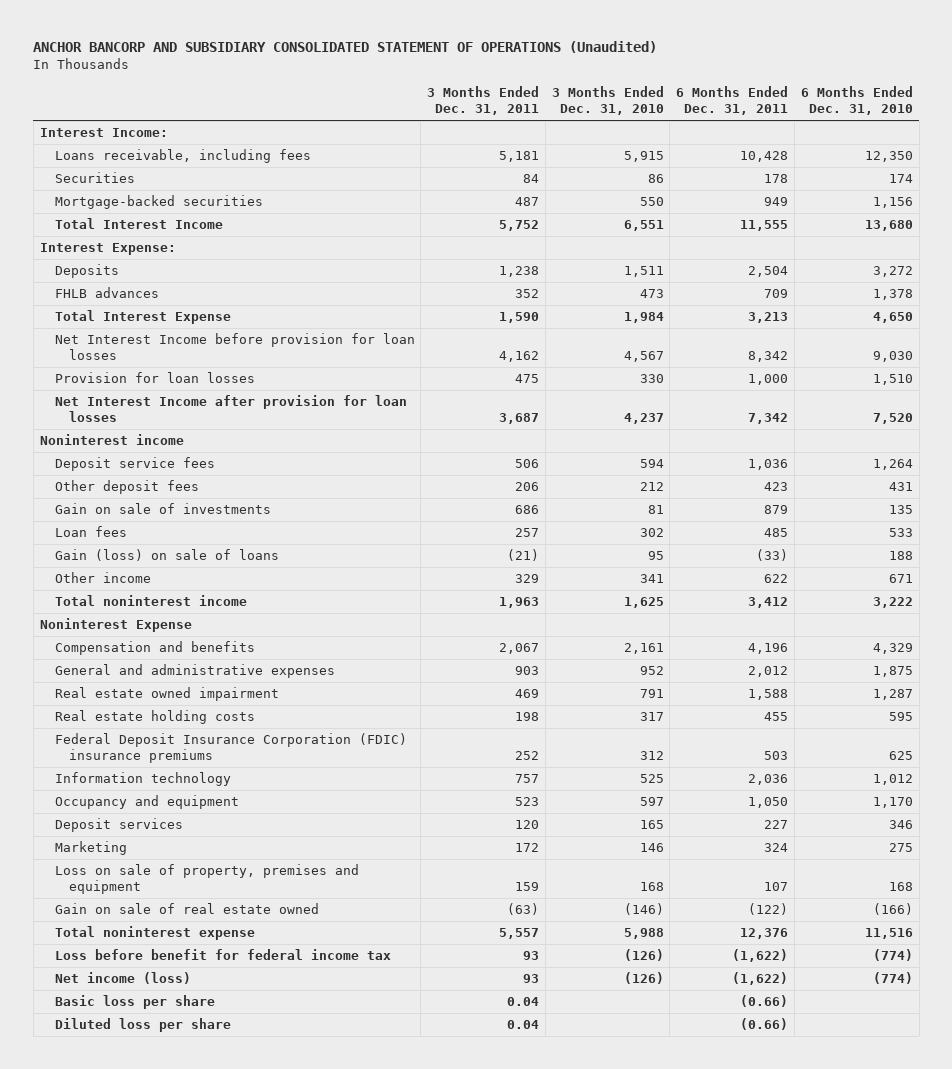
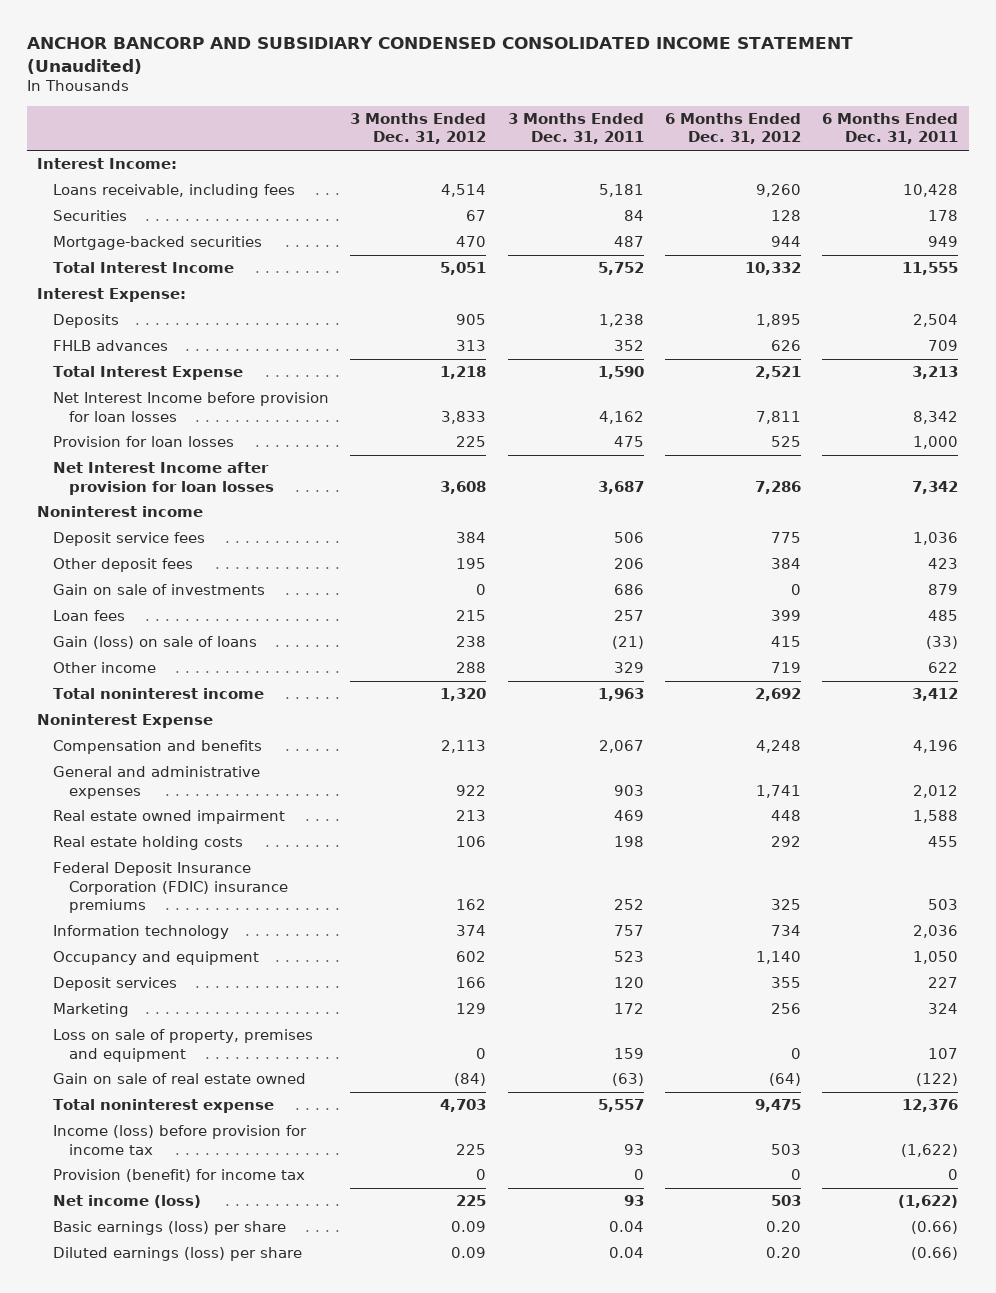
- ANCHOR BANCORP AND SUBSIDIARY CONSOLIDATED STATEMENT OF OPERATIONS (Unaudited)
+ ANCHOR BANCORP AND SUBSIDIARY CONDENSED CONSOLIDATED INCOME STATEMENT (Unaudited)
- | 3 Months Ended Dec. 31, 2011 | 3 Months Ended Dec. 31, 2010 | 6 Months Ended Dec. 31, 2011 | 6 Months Ended Dec. 31, 2010
+ | 3 Months Ended Dec. 31, 2012 | 3 Months Ended Dec. 31, 2011 | 6 Months Ended Dec. 31, 2012 | 6 Months Ended Dec. 31, 2011
- Loss before benefit for federal income tax | 93 | (126) | (1,622) | (774)
+ Income (loss) before provision for income tax | 225 | 93 | 503 | (1,622)
+ Provision (benefit) for income tax | 0 | 0 | 0 | 0
- Basic loss per share | 0.04 | | (0.66) |
- Diluted loss per share | 0.04 | | (0.66) |
+ Basic earnings (loss) per share | 0.09 | 0.04 | 0.20 | (0.66)
+ Diluted earnings (loss) per share | 0.09 | 0.04 | 0.20 | (0.66)

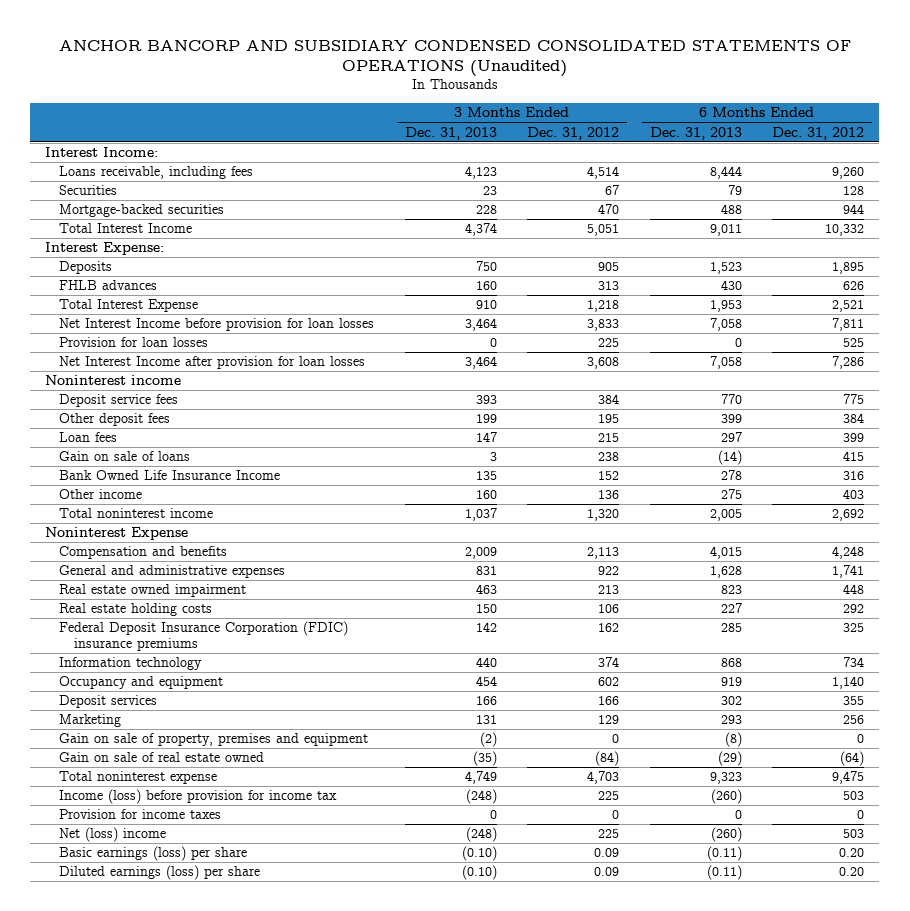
- ANCHOR BANCORP AND SUBSIDIARY CONDENSED CONSOLIDATED INCOME STATEMENT (Unaudited)
+ ANCHOR BANCORP AND SUBSIDIARY CONDENSED CONSOLIDATED STATEMENTS OF OPERATIONS (Unaudited)
- | 3 Months Ended Dec. 31, 2012 | 3 Months Ended Dec. 31, 2011 | 6 Months Ended Dec. 31, 2012 | 6 Months Ended Dec. 31, 2011
+ | 3 Months Ended Dec. 31, 2013 | 3 Months Ended Dec. 31, 2012 | 6 Months Ended Dec. 31, 2013 | 6 Months Ended Dec. 31, 2012
- Gain on sale of investments | 0 | 686 | 0 | 879
- Gain (loss) on sale of loans | 238 | (21) | 415 | (33)
- Other income | 288 | 329 | 719 | 622
+ Gain on sale of loans | 3 | 238 | (14) | 415
+ Bank Owned Life Insurance Income | 135 | 152 | 278 | 316
+ Other income | 160 | 136 | 275 | 403
- Loss on sale of property, premises and equipment | 0 | 159 | 0 | 107
+ Gain on sale of property, premises and equipment | (2) | 0 | (8) | 0
- Provision (benefit) for income tax | 0 | 0 | 0 | 0
- Net income (loss) | 225 | 93 | 503 | (1,622)
+ Provision for income taxes | 0 | 0 | 0 | 0
+ Net (loss) income | (248) | 225 | (260) | 503

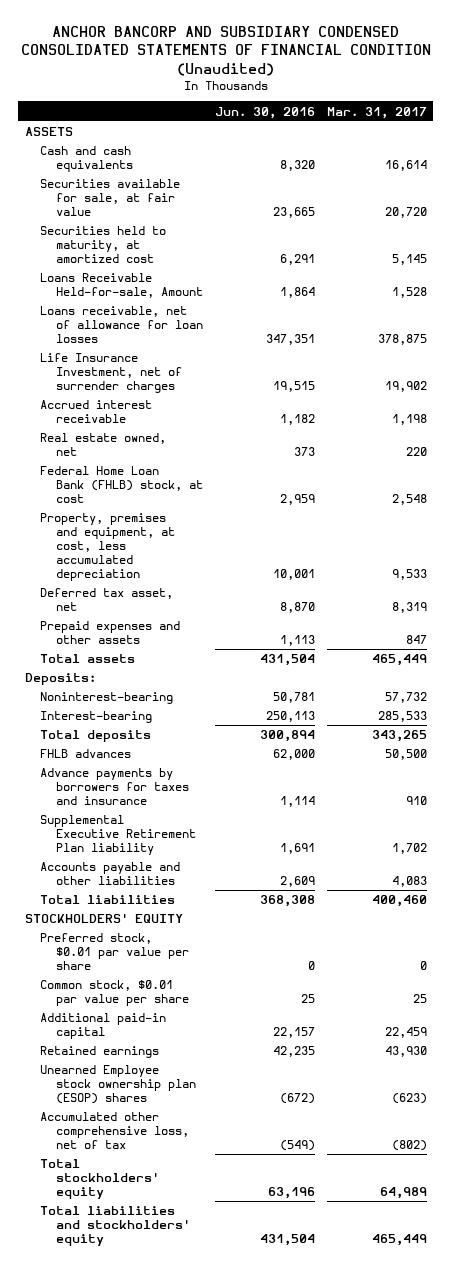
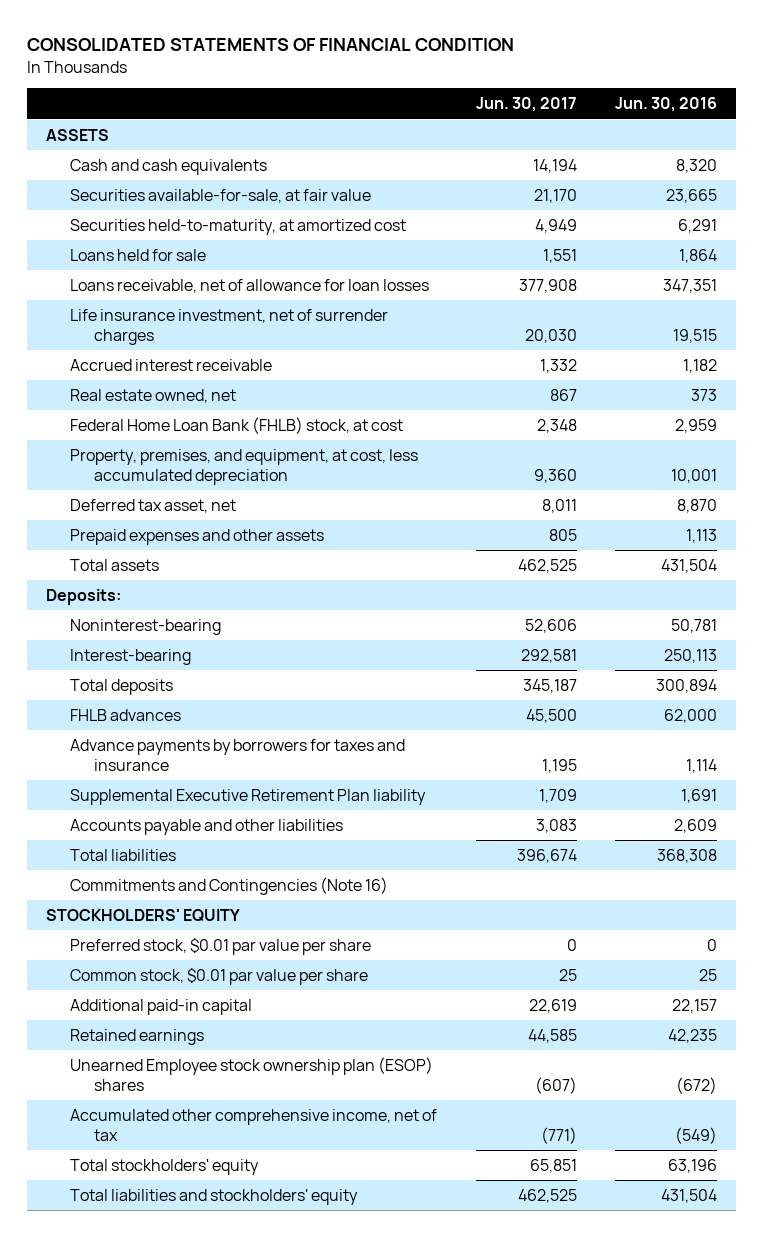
- ANCHOR BANCORP AND SUBSIDIARY CONDENSED CONSOLIDATED STATEMENTS OF FINANCIAL CONDITION (Unaudited)
+ CONSOLIDATED STATEMENTS OF FINANCIAL CONDITION
- | Jun. 30, 2016 | Mar. 31, 2017
+ | Jun. 30, 2017 | Jun. 30, 2016
- Securities available for sale, at fair value | 23,665 | 20,720
- Securities held to maturity, at amortized cost | 6,291 | 5,145
- Loans Receivable Held-for-sale, Amount | 1,864 | 1,528
+ Securities available-for-sale, at fair value | 21,170 | 23,665
+ Securities held-to-maturity, at amortized cost | 4,949 | 6,291
+ Loans held for sale | 1,551 | 1,864
- Life Insurance Investment, net of surrender charges | 19,515 | 19,902
+ Life insurance investment, net of surrender charges | 20,030 | 19,515
- Property, premises and equipment, at cost, less accumulated depreciation | 10,001 | 9,533
+ Property, premises, and equipment, at cost, less accumulated depreciation | 9,360 | 10,001
+ Commitments and Contingencies (Note 16)
- Accumulated other comprehensive loss, net of tax | (549) | (802)
+ Accumulated other comprehensive income, net of tax | (771) | (549)

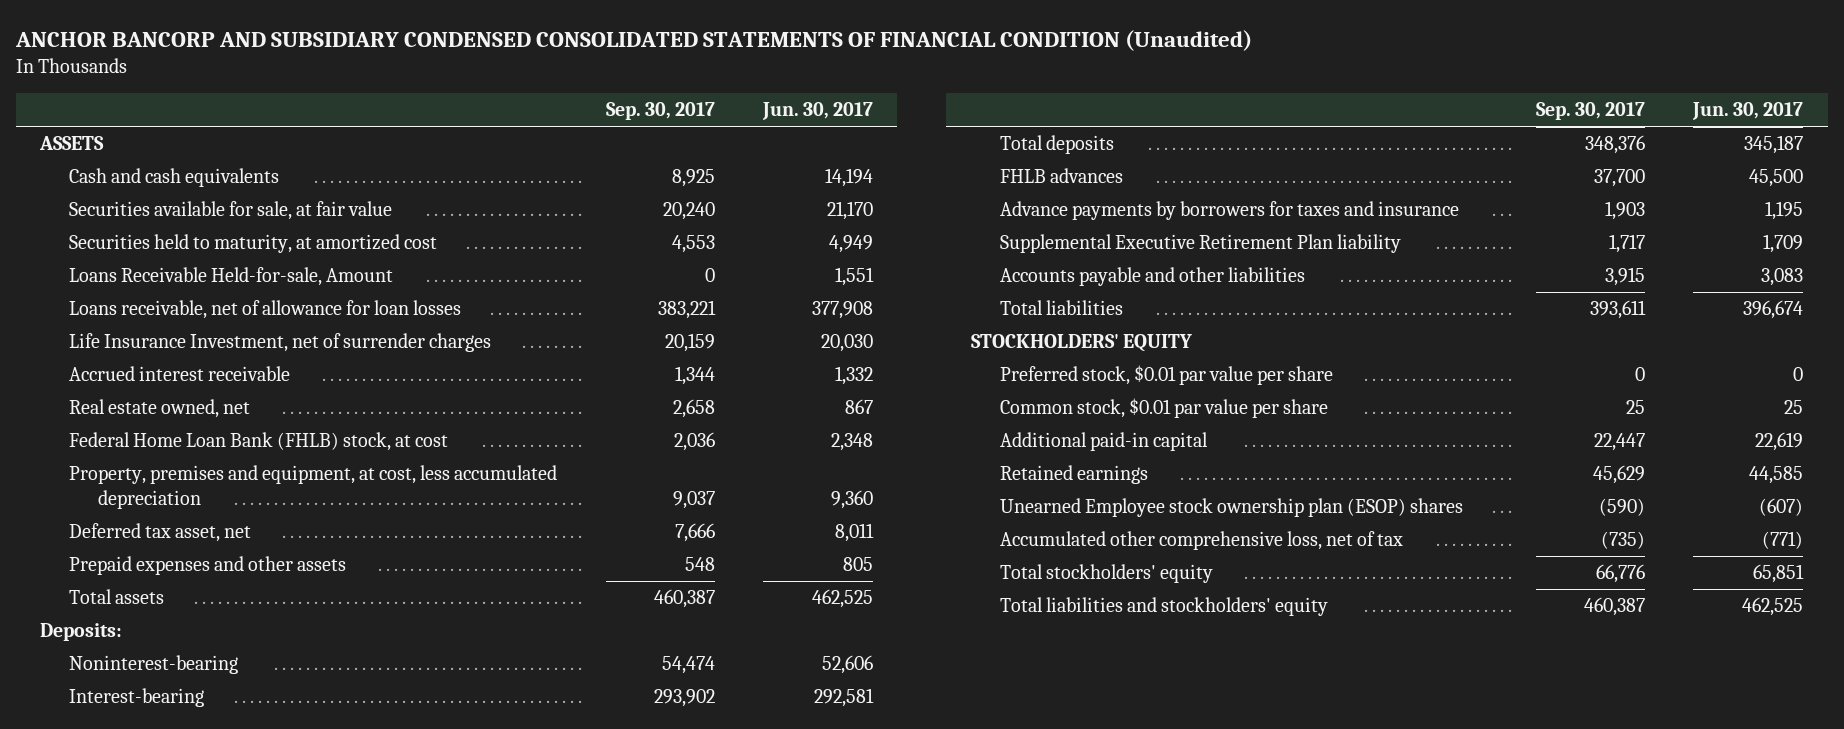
- CONSOLIDATED STATEMENTS OF FINANCIAL CONDITION
+ ANCHOR BANCORP AND SUBSIDIARY CONDENSED CONSOLIDATED STATEMENTS OF FINANCIAL CONDITION (Unaudited)
- | Jun. 30, 2017 | Jun. 30, 2016
+ | Sep. 30, 2017 | Jun. 30, 2017
- Securities available-for-sale, at fair value | 21,170 | 23,665
- Securities held-to-maturity, at amortized cost | 4,949 | 6,291
- Loans held for sale | 1,551 | 1,864
+ Securities available for sale, at fair value | 20,240 | 21,170
+ Securities held to maturity, at amortized cost | 4,553 | 4,949
+ Loans Receivable Held-for-sale, Amount | 0 | 1,551
- Life insurance investment, net of surrender charges | 20,030 | 19,515
+ Life Insurance Investment, net of surrender charges | 20,159 | 20,030
- Property, premises, and equipment, at cost, less accumulated depreciation | 9,360 | 10,001
+ Property, premises and equipment, at cost, less accumulated depreciation | 9,037 | 9,360
- Commitments and Contingencies (Note 16)
- Accumulated other comprehensive income, net of tax | (771) | (549)
+ Accumulated other comprehensive loss, net of tax | (735) | (771)

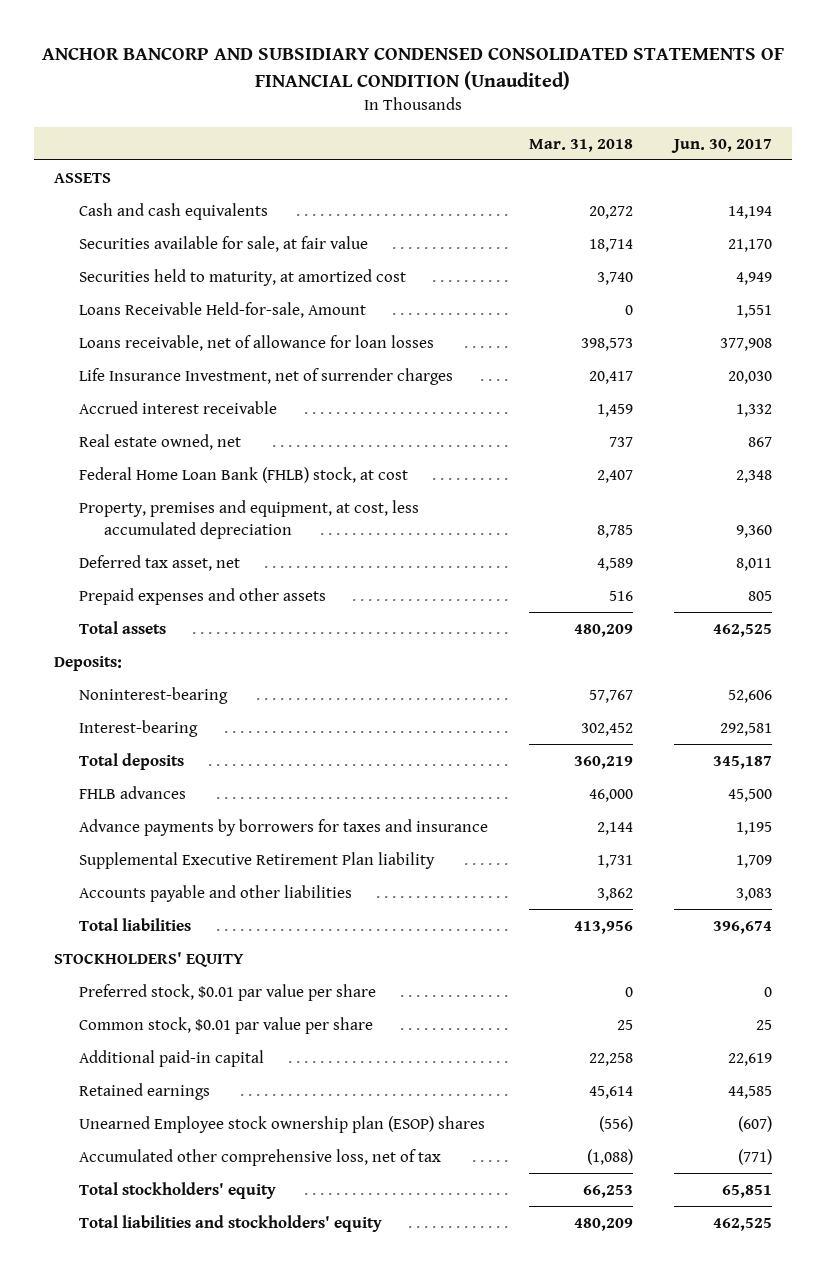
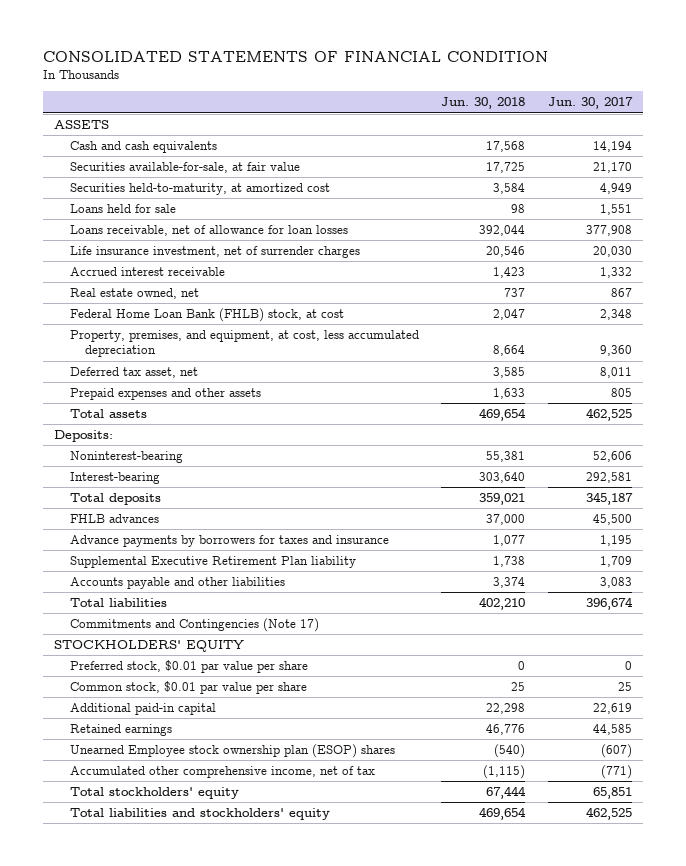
- ANCHOR BANCORP AND SUBSIDIARY CONDENSED CONSOLIDATED STATEMENTS OF FINANCIAL CONDITION (Unaudited)
+ CONSOLIDATED STATEMENTS OF FINANCIAL CONDITION
- | Mar. 31, 2018 | Jun. 30, 2017
+ | Jun. 30, 2018 | Jun. 30, 2017
- Securities available for sale, at fair value | 18,714 | 21,170
- Securities held to maturity, at amortized cost | 3,740 | 4,949
- Loans Receivable Held-for-sale, Amount | 0 | 1,551
+ Securities available-for-sale, at fair value | 17,725 | 21,170
+ Securities held-to-maturity, at amortized cost | 3,584 | 4,949
+ Loans held for sale | 98 | 1,551
- Life Insurance Investment, net of surrender charges | 20,417 | 20,030
+ Life insurance investment, net of surrender charges | 20,546 | 20,030
- Property, premises and equipment, at cost, less accumulated depreciation | 8,785 | 9,360
+ Property, premises, and equipment, at cost, less accumulated depreciation | 8,664 | 9,360
+ Commitments and Contingencies (Note 17)
- Accumulated other comprehensive loss, net of tax | (1,088) | (771)
+ Accumulated other comprehensive income, net of tax | (1,115) | (771)

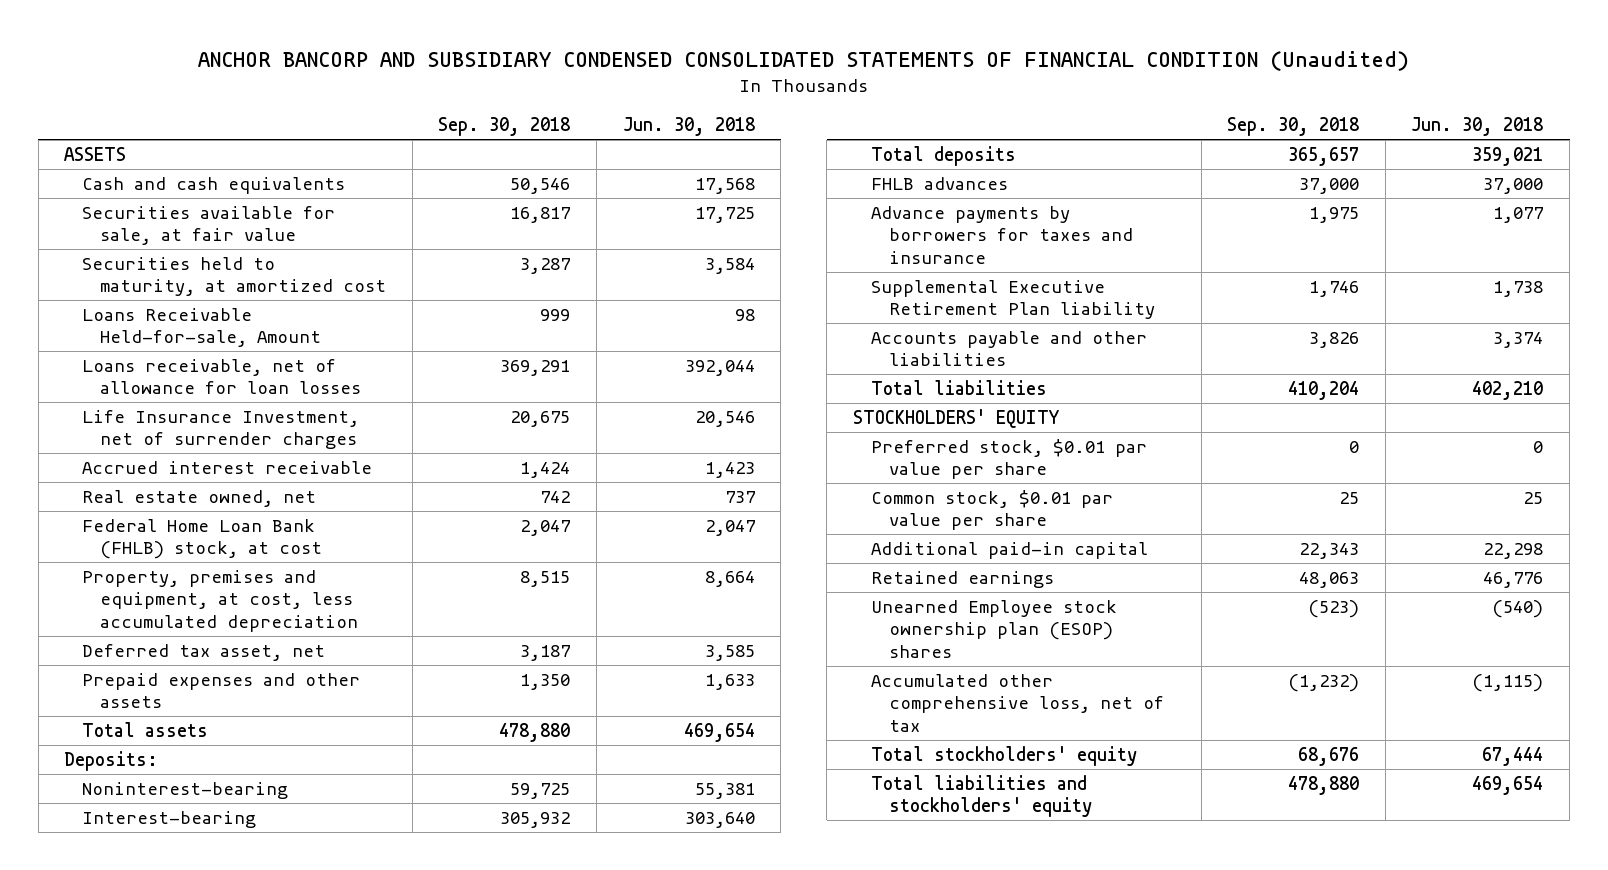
- CONSOLIDATED STATEMENTS OF FINANCIAL CONDITION
+ ANCHOR BANCORP AND SUBSIDIARY CONDENSED CONSOLIDATED STATEMENTS OF FINANCIAL CONDITION (Unaudited)
- | Jun. 30, 2018 | Jun. 30, 2017
+ | Sep. 30, 2018 | Jun. 30, 2018
- Securities available-for-sale, at fair value | 17,725 | 21,170
- Securities held-to-maturity, at amortized cost | 3,584 | 4,949
- Loans held for sale | 98 | 1,551
+ Securities available for sale, at fair value | 16,817 | 17,725
+ Securities held to maturity, at amortized cost | 3,287 | 3,584
+ Loans Receivable Held-for-sale, Amount | 999 | 98
- Life insurance investment, net of surrender charges | 20,546 | 20,030
+ Life Insurance Investment, net of surrender charges | 20,675 | 20,546
- Property, premises, and equipment, at cost, less accumulated depreciation | 8,664 | 9,360
+ Property, premises and equipment, at cost, less accumulated depreciation | 8,515 | 8,664
- Commitments and Contingencies (Note 17)
- Accumulated other comprehensive income, net of tax | (1,115) | (771)
+ Accumulated other comprehensive loss, net of tax | (1,232) | (1,115)

